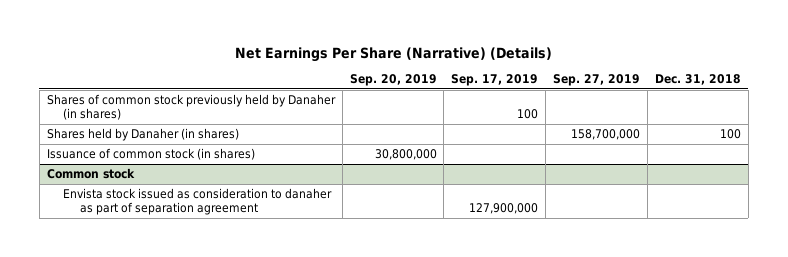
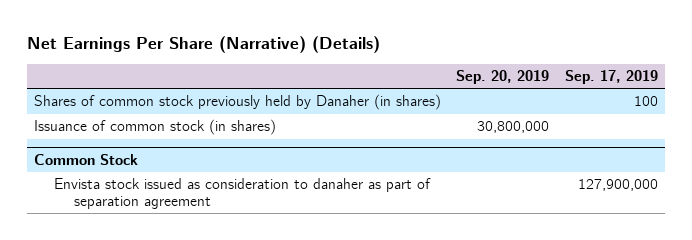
- | Sep. 20, 2019 | Sep. 17, 2019 | Sep. 27, 2019 | Dec. 31, 2018
+ | Sep. 20, 2019 | Sep. 17, 2019
- Shares held by Danaher (in shares) | | | 158,700,000 | 100
- Common stock
+ Common Stock

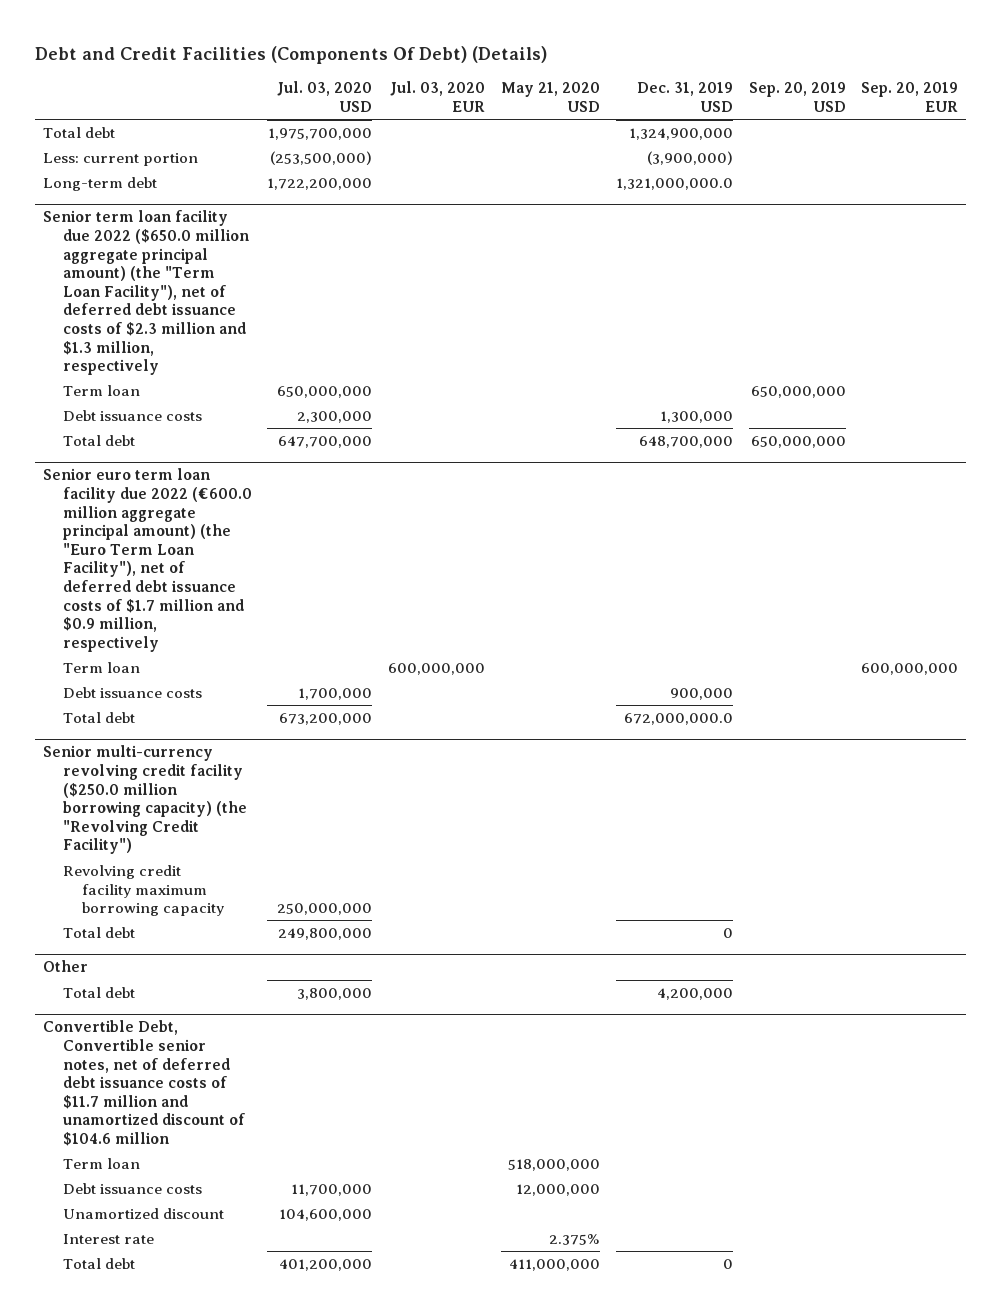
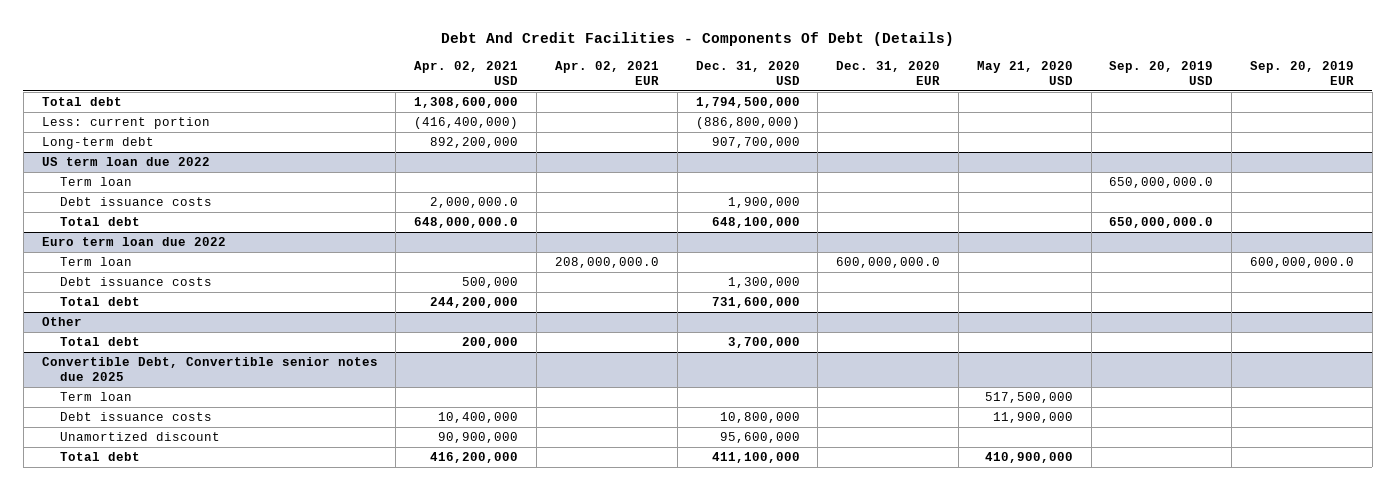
- Debt and Credit Facilities (Components Of Debt) (Details)
+ Debt And Credit Facilities - Components Of Debt (Details)
- | Jul. 03, 2020 USD | Jul. 03, 2020 EUR | May 21, 2020 USD | Dec. 31, 2019 USD | Sep. 20, 2019 USD | Sep. 20, 2019 EUR
+ | Apr. 02, 2021 USD | Apr. 02, 2021 EUR | Dec. 31, 2020 USD | Dec. 31, 2020 EUR | May 21, 2020 USD | Sep. 20, 2019 USD | Sep. 20, 2019 EUR
- Senior term loan facility due 2022 ($650.0 million aggregate principal amount) (the "Term Loan Facility"), net of deferred debt issuance costs of $2.3 million and $1.3 million, respectively
- Term loan | 650,000,000 | | | | 650,000,000 |
+ US term loan due 2022
+ Term loan | | | | | | 650,000,000.0 |
- Total debt | 647,700,000 | | | 648,700,000 | 650,000,000 |
- Senior euro term loan facility due 2022 (€600.0 million aggregate principal amount) (the "Euro Term Loan Facility"), net of deferred debt issuance costs of $1.7 million and $0.9 million, respectively
- Term loan | | 600,000,000 | | | | 600,000,000
+ Total debt | 648,000,000.0 | | 648,100,000 | | | 650,000,000.0 |
+ Euro term loan due 2022
+ Term loan | | 208,000,000.0 | | 600,000,000.0 | | | 600,000,000.0
- Senior multi-currency revolving credit facility ($250.0 million borrowing capacity) (the "Revolving Credit Facility")
- Revolving credit facility maximum borrowing capacity | 250,000,000 | | | | |
- Total debt | 249,800,000 | | | 0 | |
- Convertible Debt, Convertible senior notes, net of deferred debt issuance costs of $11.7 million and unamortized discount of $104.6 million
- Term loan | | | 518,000,000 | | |
- Debt issuance costs | 11,700,000 | | 12,000,000 | | |
- Unamortized discount | 104,600,000 | | | | |
- Interest rate | | | 2.375% | | |
- Total debt | 401,200,000 | | 411,000,000 | 0 | |
+ Convertible Debt, Convertible senior notes due 2025
+ Term loan | | | | | 517,500,000 | |
+ Debt issuance costs | 10,400,000 | | 10,800,000 | | 11,900,000 | |
+ Unamortized discount | 90,900,000 | | 95,600,000 | | | |
+ Total debt | 416,200,000 | | 411,100,000 | | 410,900,000 | |

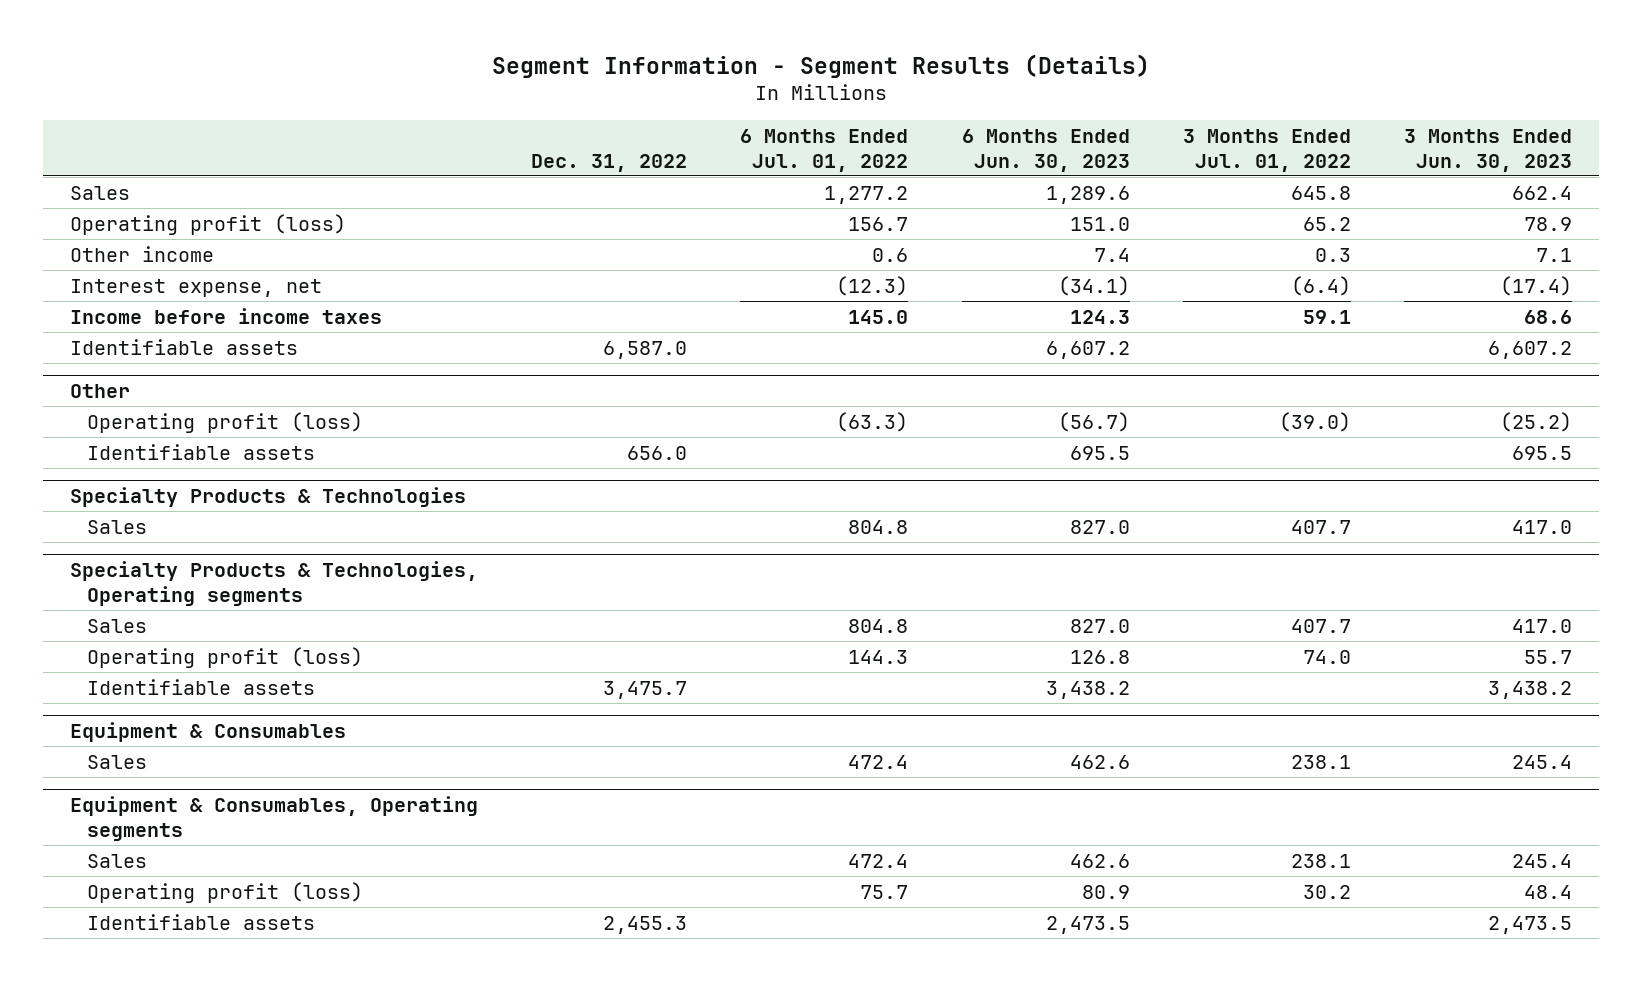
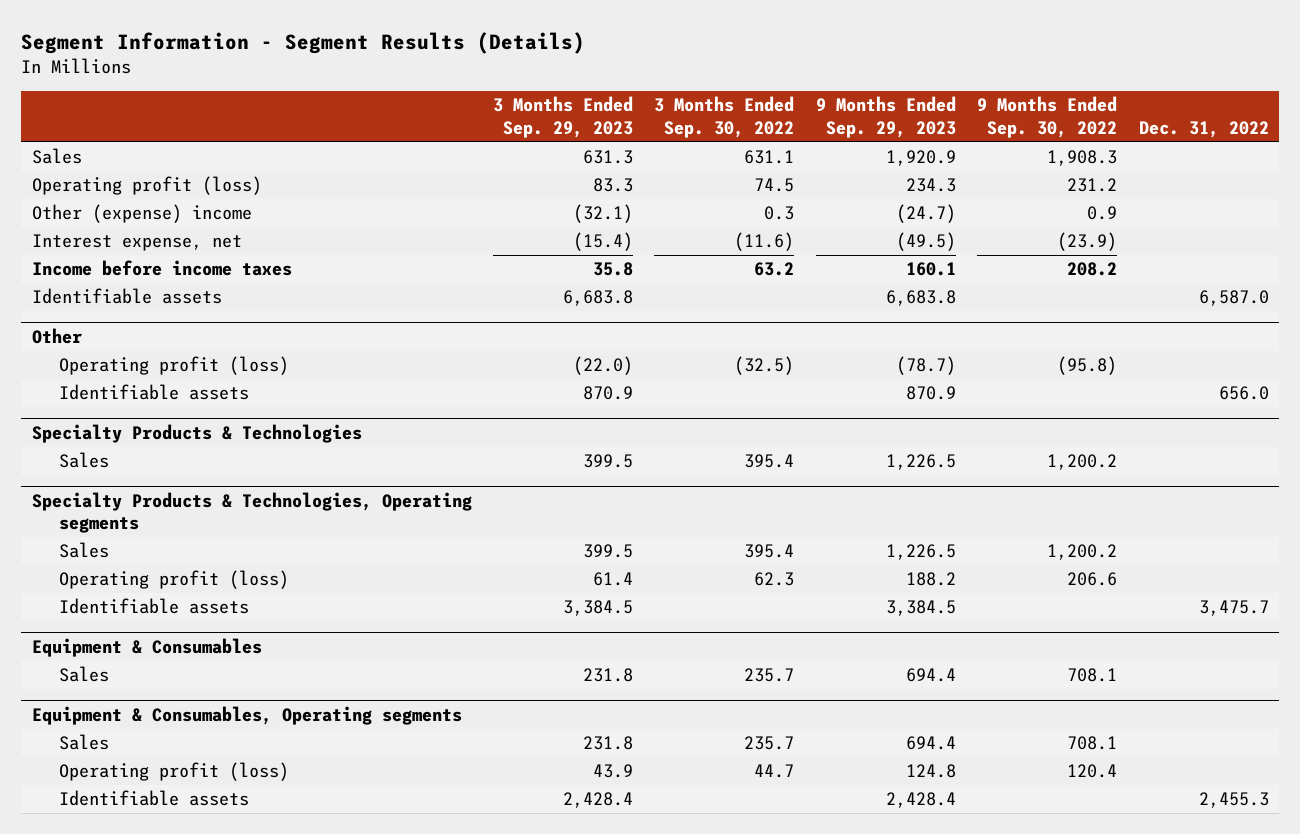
- | Dec. 31, 2022 | 6 Months Ended Jul. 01, 2022 | 6 Months Ended Jun. 30, 2023 | 3 Months Ended Jul. 01, 2022 | 3 Months Ended Jun. 30, 2023
+ | 3 Months Ended Sep. 29, 2023 | 3 Months Ended Sep. 30, 2022 | 9 Months Ended Sep. 29, 2023 | 9 Months Ended Sep. 30, 2022 | Dec. 31, 2022
- Other income | | 0.6 | 7.4 | 0.3 | 7.1
+ Other (expense) income | (32.1) | 0.3 | (24.7) | 0.9 |

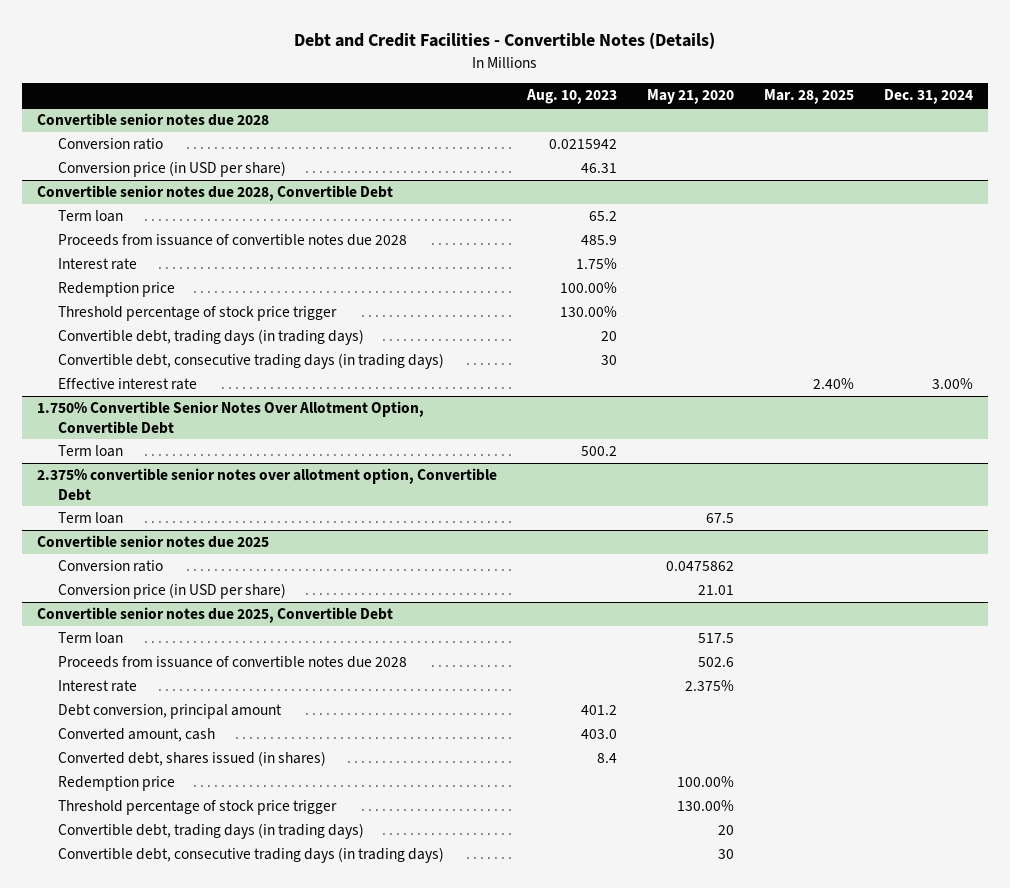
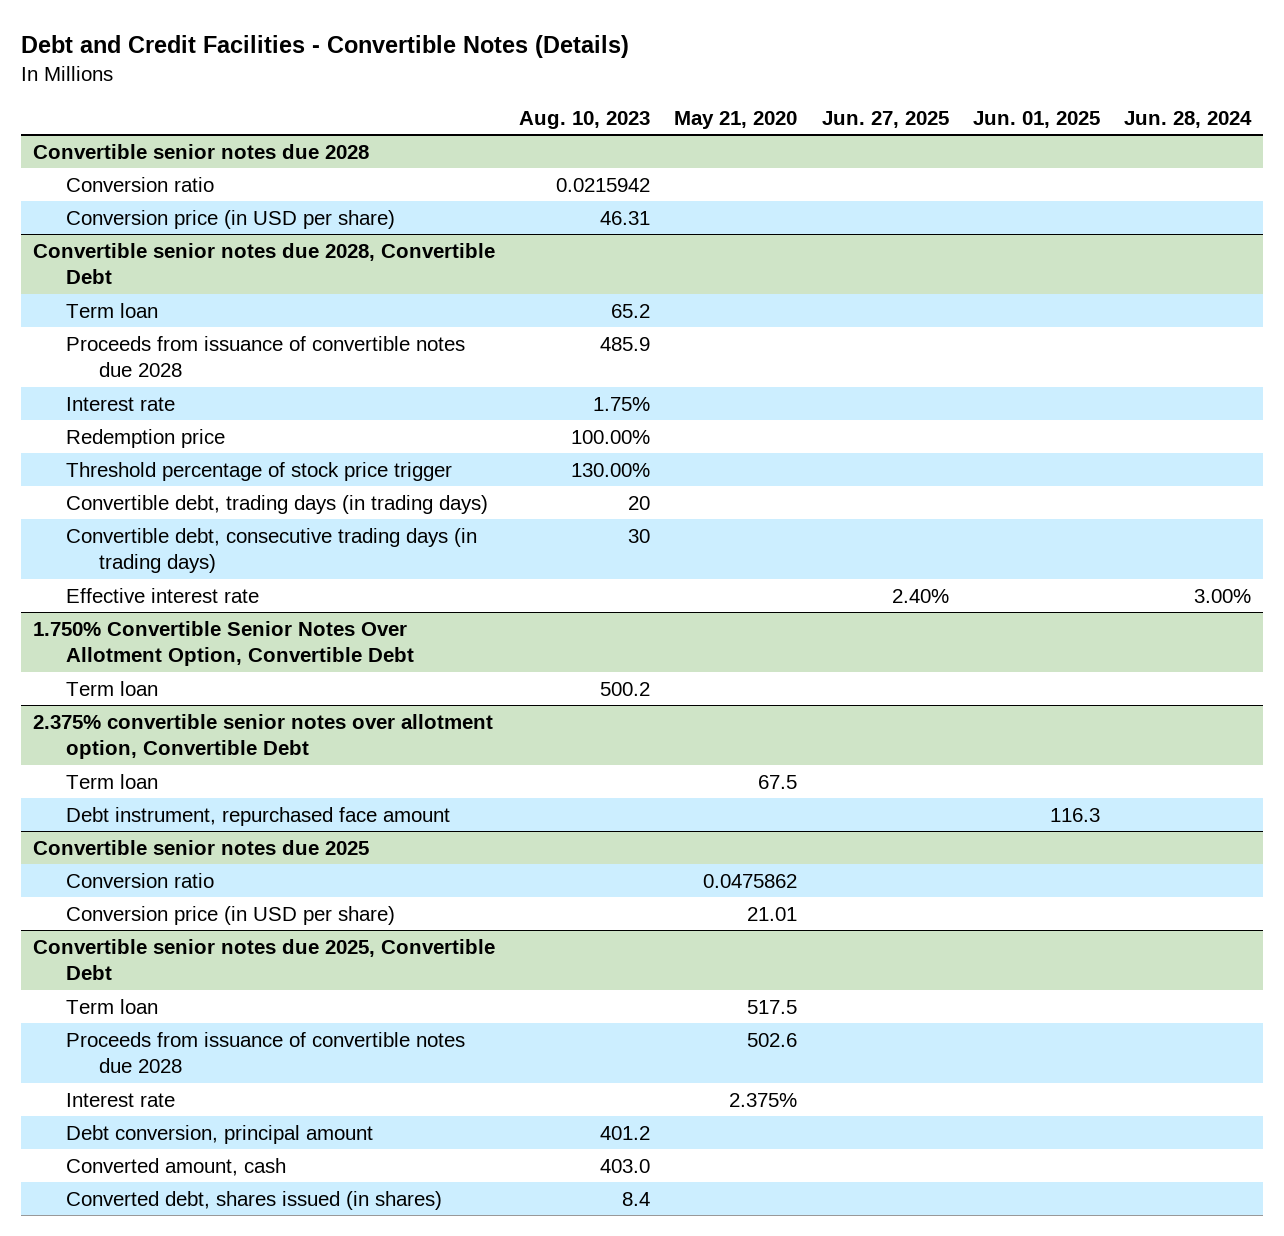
- | Aug. 10, 2023 | May 21, 2020 | Mar. 28, 2025 | Dec. 31, 2024
+ | Aug. 10, 2023 | May 21, 2020 | Jun. 27, 2025 | Jun. 01, 2025 | Jun. 28, 2024
@ 2.375% convertible senior notes over allotment option, Convertible Debt
+ Debt instrument, repurchased face amount | | | | 116.3 |
@ Convertible senior notes due 2025, Convertible Debt
- Redemption price | | 100.00% | |
- Threshold percentage of stock price trigger | | 130.00% | |
- Convertible debt, trading days (in trading days) | | 20 | |
- Convertible debt, consecutive trading days (in trading days) | | 30 | |

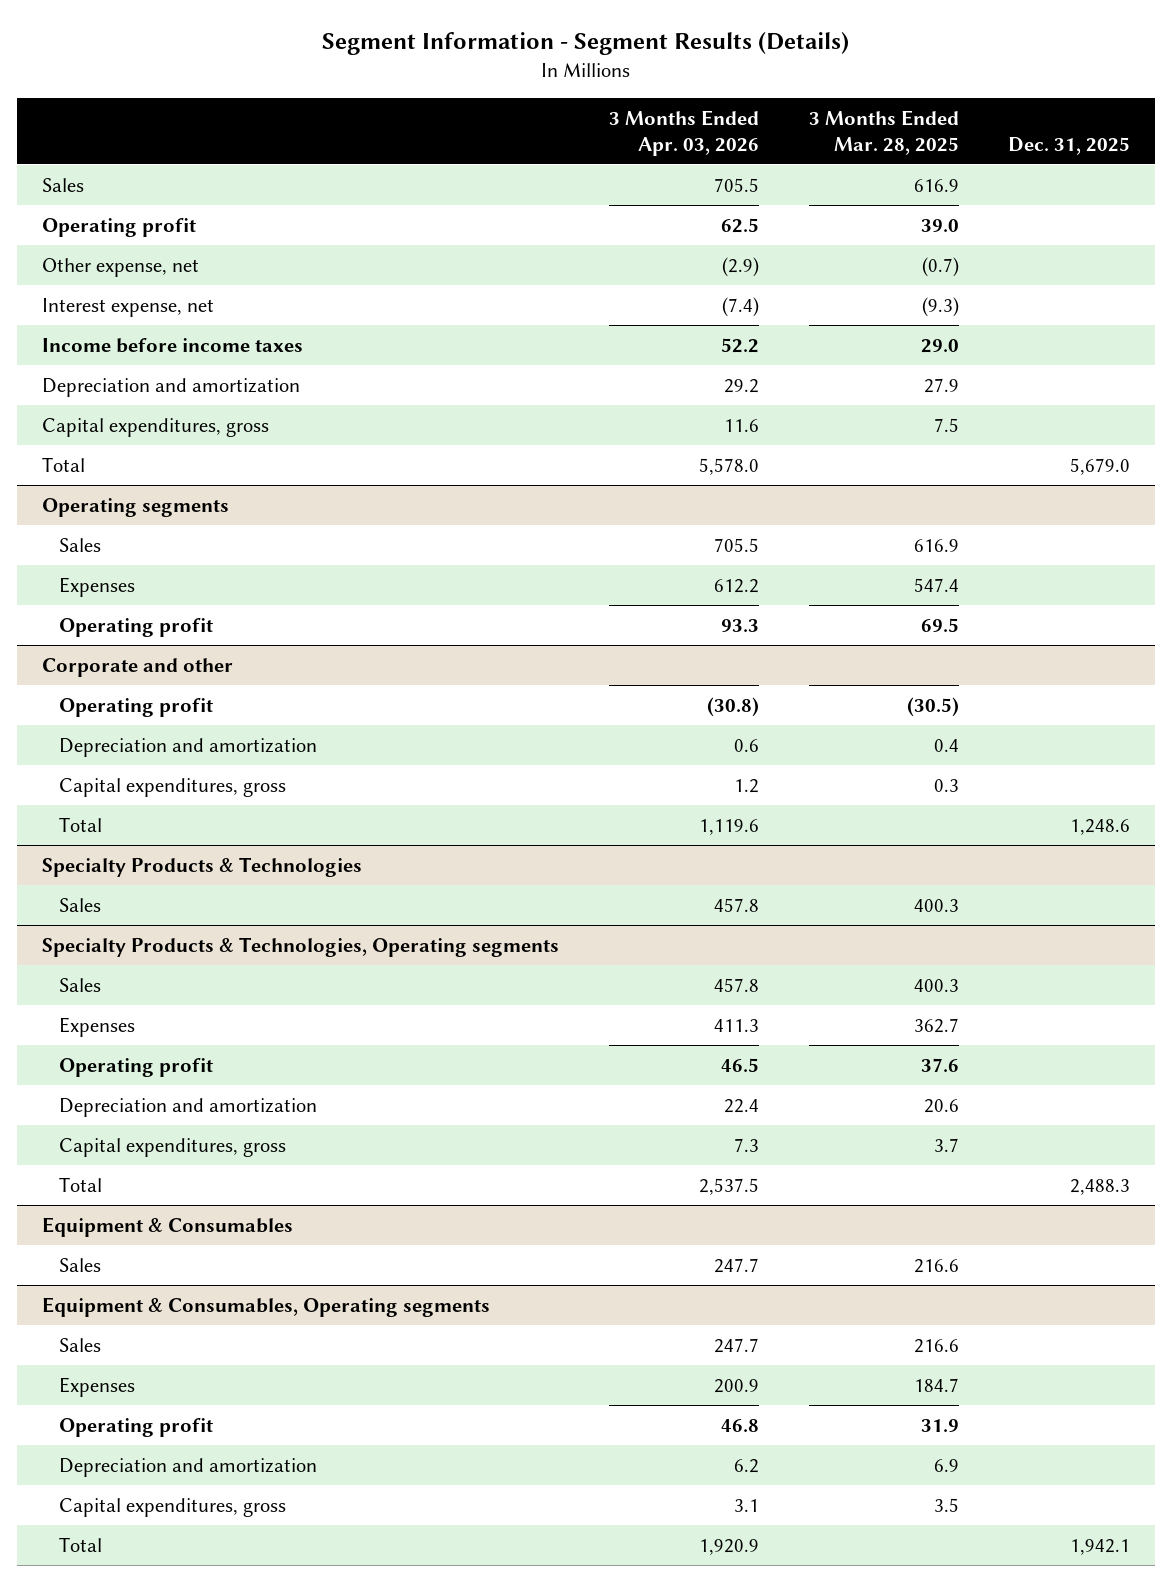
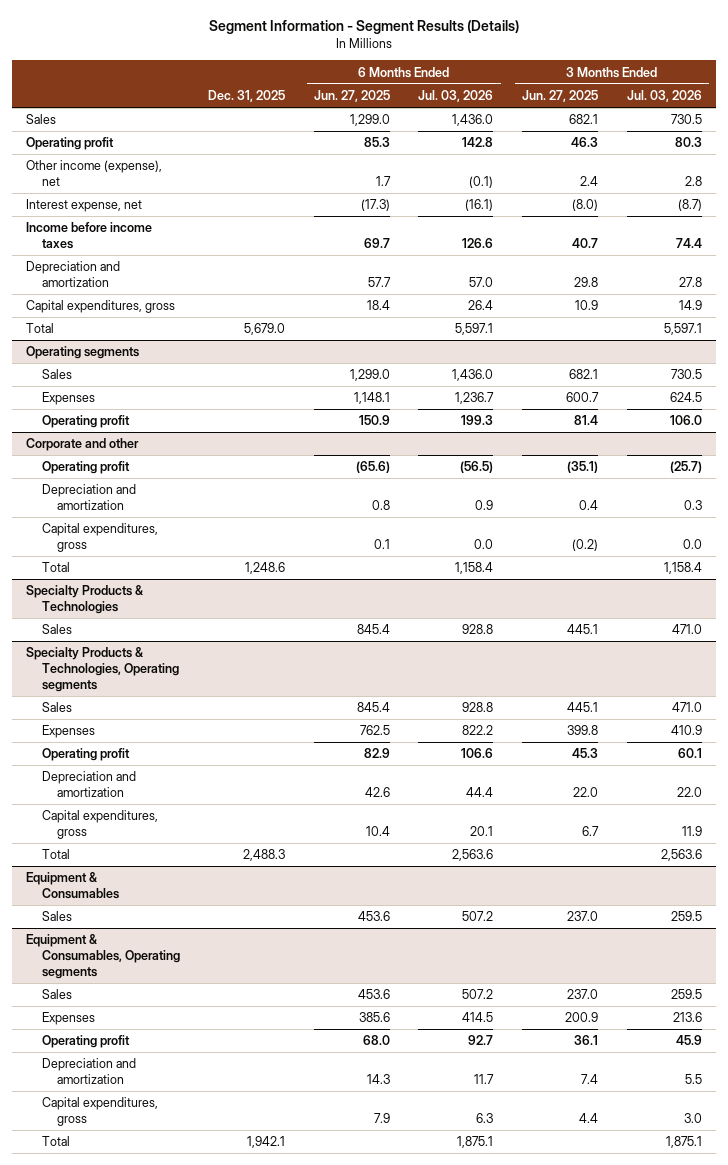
- | 3 Months Ended Apr. 03, 2026 | 3 Months Ended Mar. 28, 2025 | Dec. 31, 2025
+ | Dec. 31, 2025 | 6 Months Ended Jun. 27, 2025 | 6 Months Ended Jul. 03, 2026 | 3 Months Ended Jun. 27, 2025 | 3 Months Ended Jul. 03, 2026
- Other expense, net | (2.9) | (0.7) |
+ Other income (expense), net | | 1.7 | (0.1) | 2.4 | 2.8

